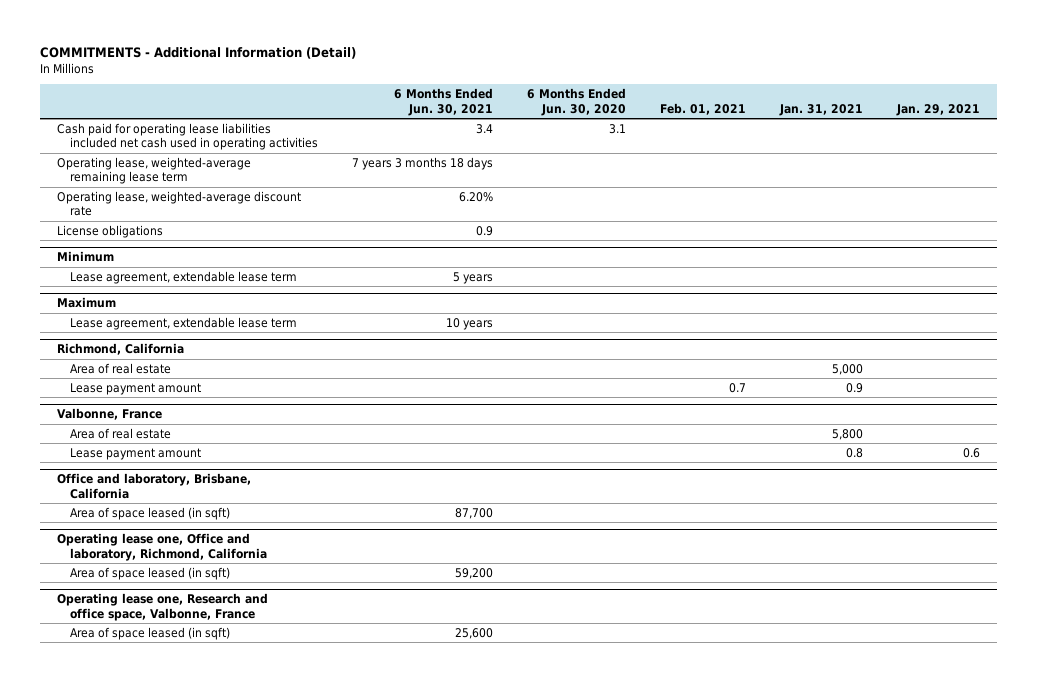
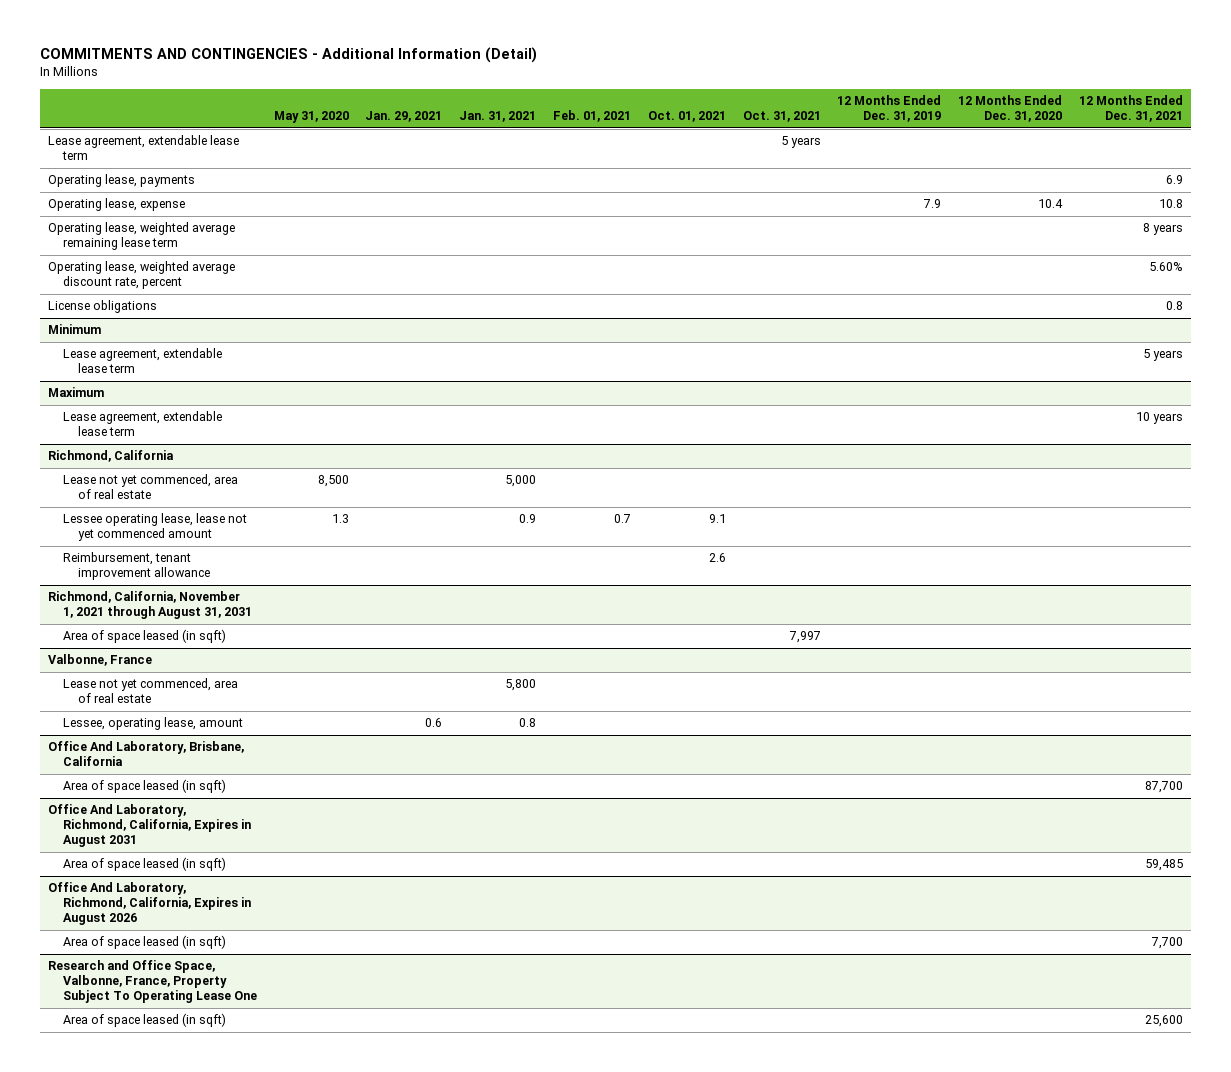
- COMMITMENTS - Additional Information (Detail)
+ COMMITMENTS AND CONTINGENCIES - Additional Information (Detail)
- | 6 Months Ended Jun. 30, 2021 | 6 Months Ended Jun. 30, 2020 | Feb. 01, 2021 | Jan. 31, 2021 | Jan. 29, 2021
+ | May 31, 2020 | Jan. 29, 2021 | Jan. 31, 2021 | Feb. 01, 2021 | Oct. 01, 2021 | Oct. 31, 2021 | 12 Months Ended Dec. 31, 2019 | 12 Months Ended Dec. 31, 2020 | 12 Months Ended Dec. 31, 2021
- Cash paid for operating lease liabilities included net cash used in operating activities | 3.4 | 3.1 | | |
- Operating lease, weighted-average remaining lease term | 7 years 3 months 18 days | | | |
- Operating lease, weighted-average discount rate | 6.20% | | | |
+ Lease agreement, extendable lease term | | | | | | 5 years | | |
+ Operating lease, payments | | | | | | | | | 6.9
+ Operating lease, expense | | | | | | | 7.9 | 10.4 | 10.8
+ Operating lease, weighted average remaining lease term | | | | | | | | | 8 years
+ Operating lease, weighted average discount rate, percent | | | | | | | | | 5.60%
@ Richmond, California
- Area of real estate | | | | 5,000 |
- Lease payment amount | | | 0.7 | 0.9 |
+ Lease not yet commenced, area of real estate | 8,500 | | 5,000 | | | | | |
+ Lessee operating lease, lease not yet commenced amount | 1.3 | | 0.9 | 0.7 | 9.1 | | | |
+ Reimbursement, tenant improvement allowance | | | | | 2.6 | | | |
+ Richmond, California, November 1, 2021 through August 31, 2031
+ Area of space leased (in sqft) | | | | | | 7,997 | | |
@ Valbonne, France
- Area of real estate | | | | 5,800 |
- Lease payment amount | | | | 0.8 | 0.6
- Office and laboratory, Brisbane, California
@ Valbonne, France
+ Lease not yet commenced, area of real estate | | | 5,800 | | | | | |
+ Lessee, operating lease, amount | | 0.6 | 0.8 | | | | | |
+ Office And Laboratory, Brisbane, California
- Operating lease one, Office and laboratory, Richmond, California
- Area of space leased (in sqft) | 59,200 | | | |
- Operating lease one, Research and office space, Valbonne, France
+ Office And Laboratory, Richmond, California, Expires in August 2031
+ Area of space leased (in sqft) | | | | | | | | | 59,485
+ Office And Laboratory, Richmond, California, Expires in August 2026
+ Area of space leased (in sqft) | | | | | | | | | 7,700
+ Research and Office Space, Valbonne, France, Property Subject To Operating Lease One

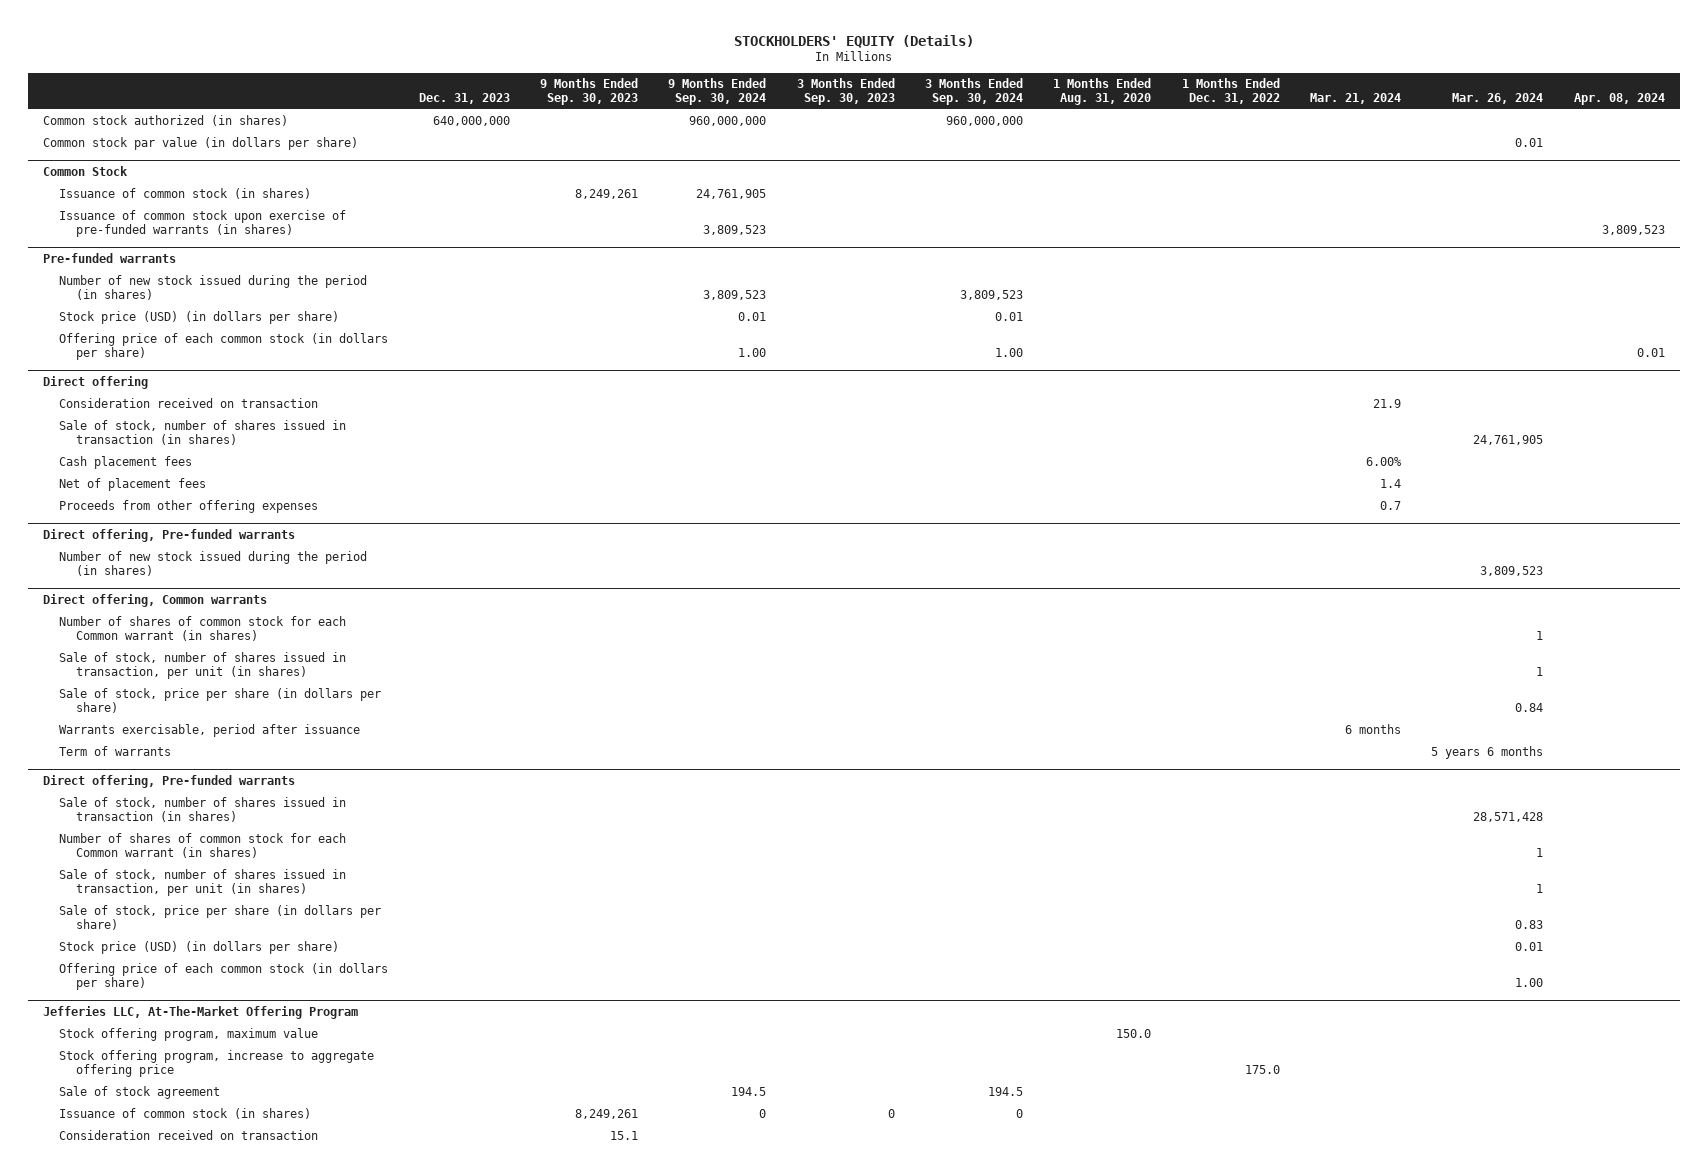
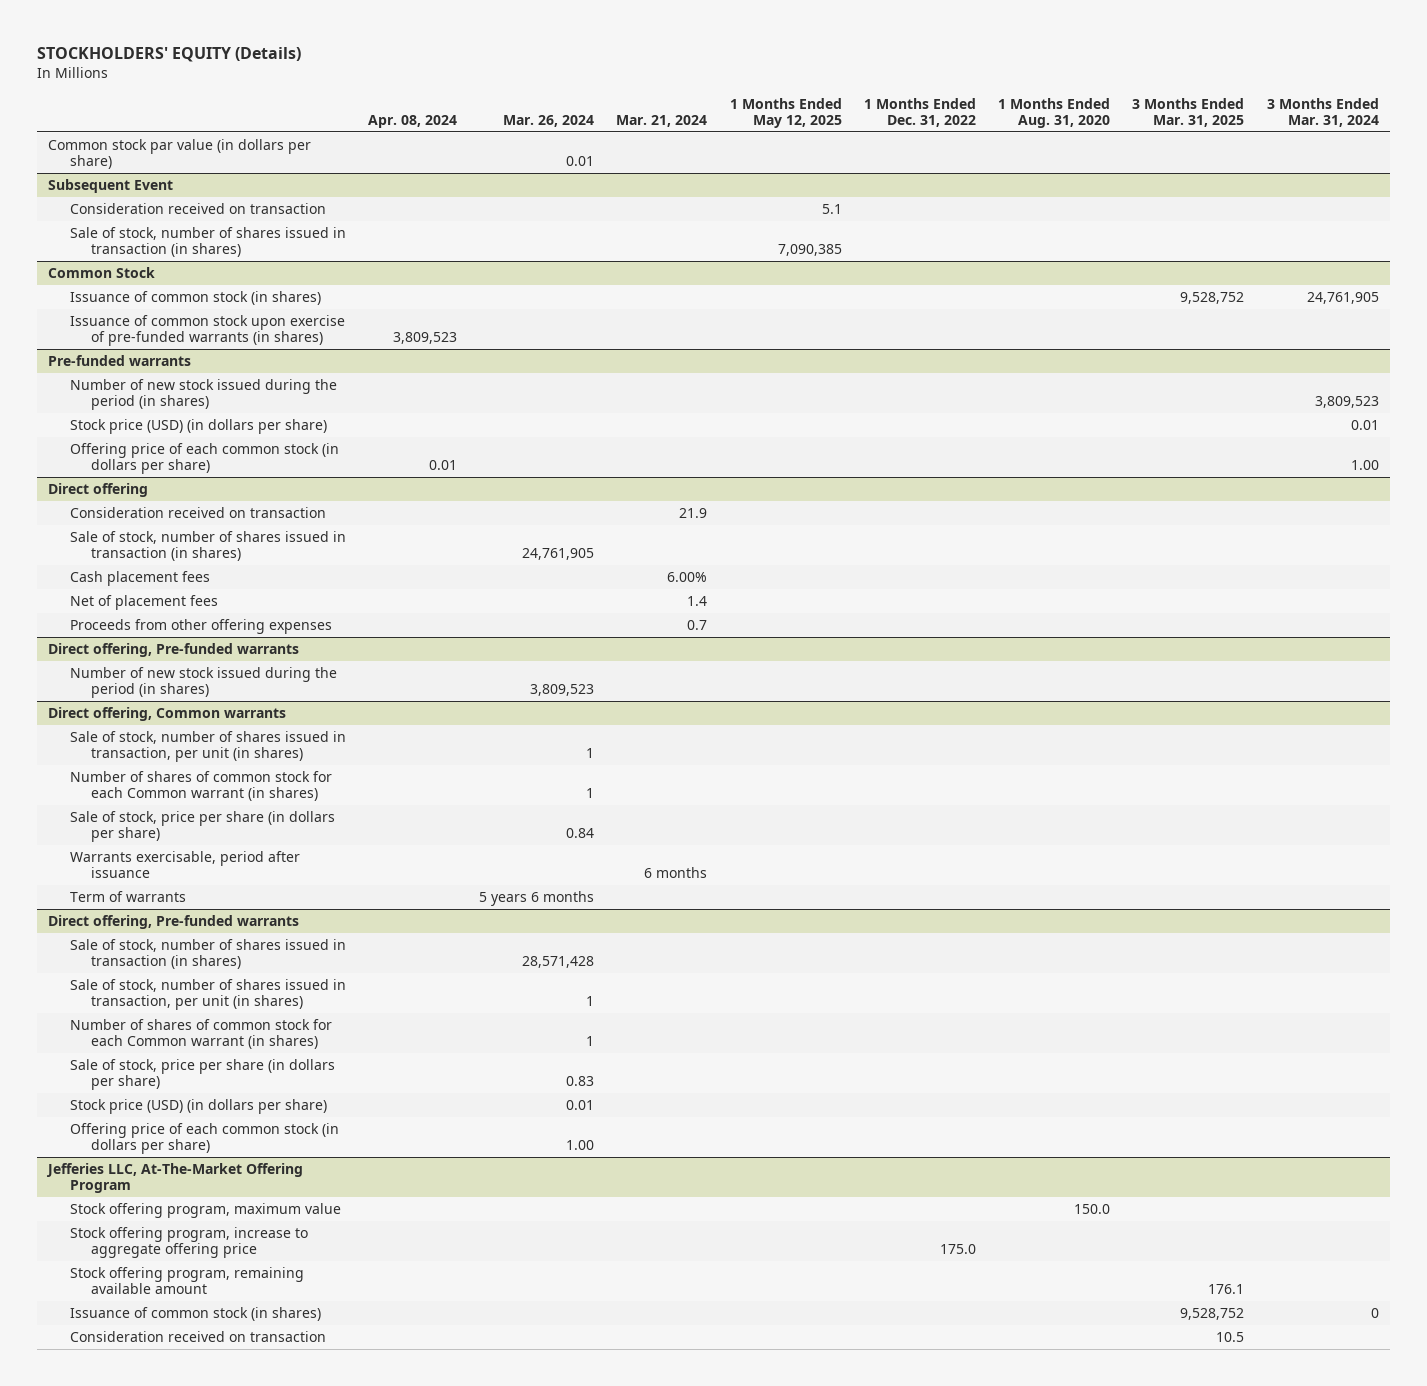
- | Dec. 31, 2023 | 9 Months Ended Sep. 30, 2023 | 9 Months Ended Sep. 30, 2024 | 3 Months Ended Sep. 30, 2023 | 3 Months Ended Sep. 30, 2024 | 1 Months Ended Aug. 31, 2020 | 1 Months Ended Dec. 31, 2022 | Mar. 21, 2024 | Mar. 26, 2024 | Apr. 08, 2024
+ | Apr. 08, 2024 | Mar. 26, 2024 | Mar. 21, 2024 | 1 Months Ended May 12, 2025 | 1 Months Ended Dec. 31, 2022 | 1 Months Ended Aug. 31, 2020 | 3 Months Ended Mar. 31, 2025 | 3 Months Ended Mar. 31, 2024
- Common stock authorized (in shares) | 640,000,000 | | 960,000,000 | | 960,000,000 | | | | |
+ Subsequent Event
+ Consideration received on transaction | | | | 5.1 | | | |
+ Sale of stock, number of shares issued in transaction (in shares) | | | | 7,090,385 | | | |
@ Direct offering, Common warrants
moved down: Number of shares of common stock for each Common warrant (in shares) | | 1 | | | | | |
@ Direct offering, Pre-funded warrants
moved down: Number of shares of common stock for each Common warrant (in shares) | | 1 | | | | | |
@ Jefferies LLC, At-The-Market Offering Program
- Sale of stock agreement | | | 194.5 | | 194.5 | | | | |
+ Stock offering program, remaining available amount | | | | | | | 176.1 |

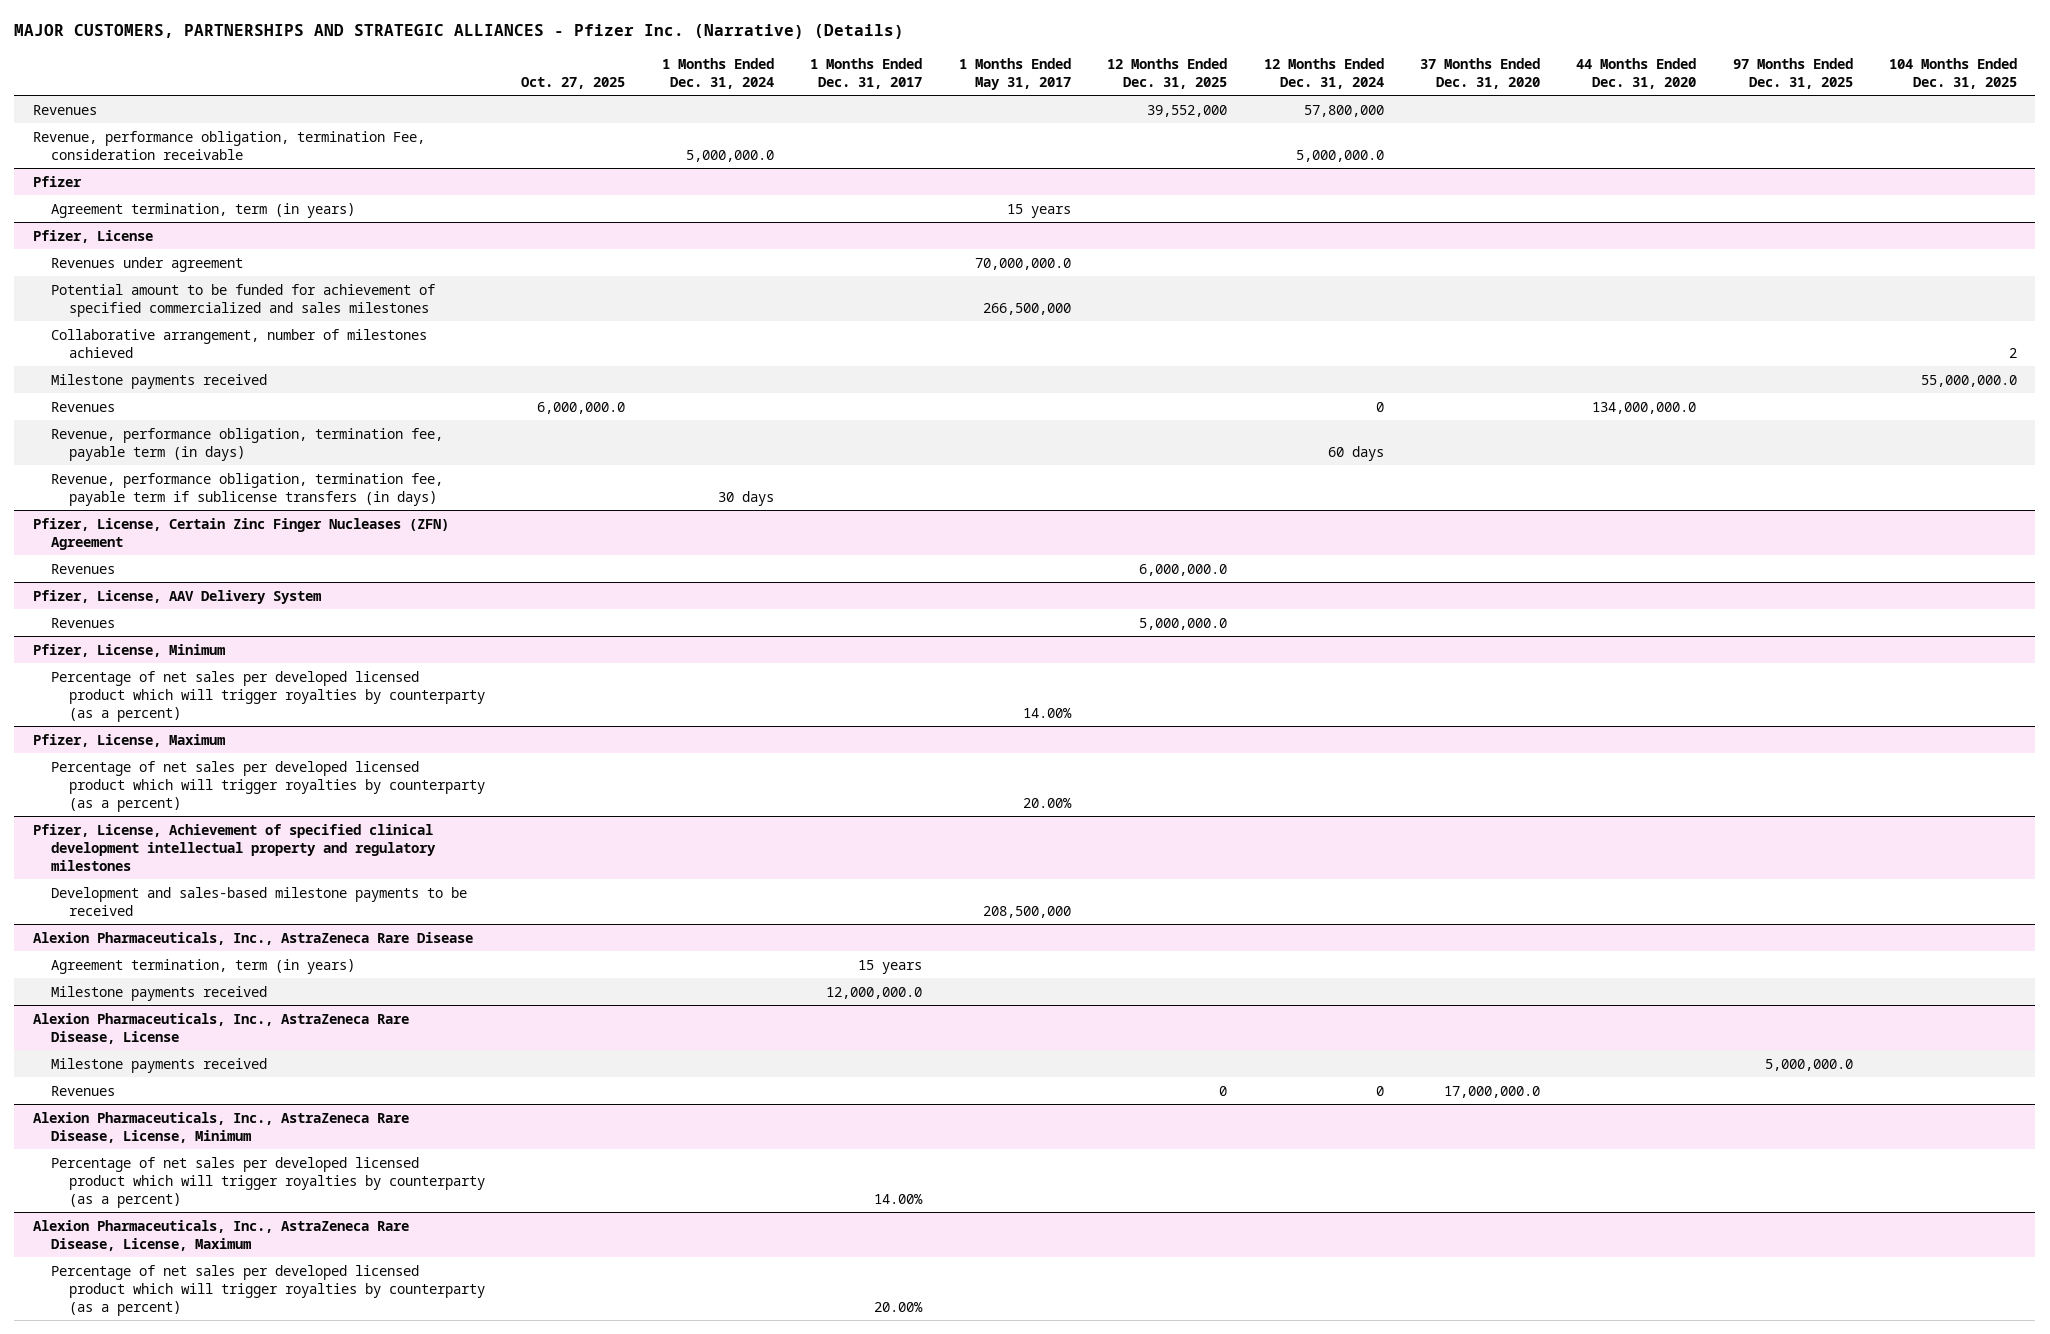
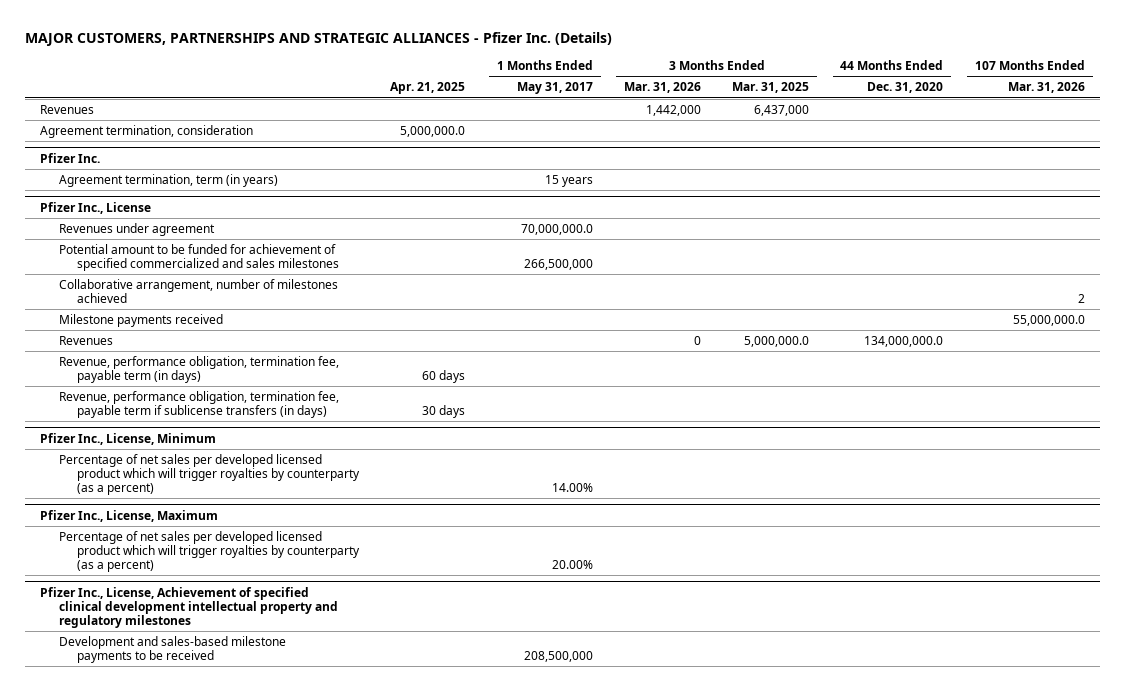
- MAJOR CUSTOMERS, PARTNERSHIPS AND STRATEGIC ALLIANCES - Pfizer Inc. (Narrative) (Details)
+ MAJOR CUSTOMERS, PARTNERSHIPS AND STRATEGIC ALLIANCES - Pfizer Inc. (Details)
- | Oct. 27, 2025 | 1 Months Ended Dec. 31, 2024 | 1 Months Ended Dec. 31, 2017 | 1 Months Ended May 31, 2017 | 12 Months Ended Dec. 31, 2025 | 12 Months Ended Dec. 31, 2024 | 37 Months Ended Dec. 31, 2020 | 44 Months Ended Dec. 31, 2020 | 97 Months Ended Dec. 31, 2025 | 104 Months Ended Dec. 31, 2025
+ | Apr. 21, 2025 | 1 Months Ended May 31, 2017 | 3 Months Ended Mar. 31, 2026 | 3 Months Ended Mar. 31, 2025 | 44 Months Ended Dec. 31, 2020 | 107 Months Ended Mar. 31, 2026
- Revenue, performance obligation, termination Fee, consideration receivable | | 5,000,000.0 | | | | 5,000,000.0 | | | |
- Pfizer
+ Agreement termination, consideration | 5,000,000.0 | | | | |
+ Pfizer Inc.
- Pfizer, License
+ Pfizer Inc., License
- Pfizer, License, Certain Zinc Finger Nucleases (ZFN) Agreement
- Revenues | | | | | 6,000,000.0 | | | | |
- Pfizer, License, AAV Delivery System
- Revenues | | | | | 5,000,000.0 | | | | |
- Pfizer, License, Minimum
+ Pfizer Inc., License, Minimum
- Pfizer, License, Maximum
+ Pfizer Inc., License, Maximum
- Pfizer, License, Achievement of specified clinical development intellectual property and regulatory milestones
+ Pfizer Inc., License, Achievement of specified clinical development intellectual property and regulatory milestones
- Alexion Pharmaceuticals, Inc., AstraZeneca Rare Disease
- Agreement termination, term (in years) | | | 15 years | | | | | | |
- Milestone payments received | | | 12,000,000.0 | | | | | | |
- Alexion Pharmaceuticals, Inc., AstraZeneca Rare Disease, License
- Milestone payments received | | | | | | | | | 5,000,000.0 |
- Revenues | | | | | 0 | 0 | 17,000,000.0 | | |
- Alexion Pharmaceuticals, Inc., AstraZeneca Rare Disease, License, Minimum
- Percentage of net sales per developed licensed product which will trigger royalties by counterparty (as a percent) | | | 14.00% | | | | | | |
- Alexion Pharmaceuticals, Inc., AstraZeneca Rare Disease, License, Maximum
- Percentage of net sales per developed licensed product which will trigger royalties by counterparty (as a percent) | | | 20.00% | | | | | | |

